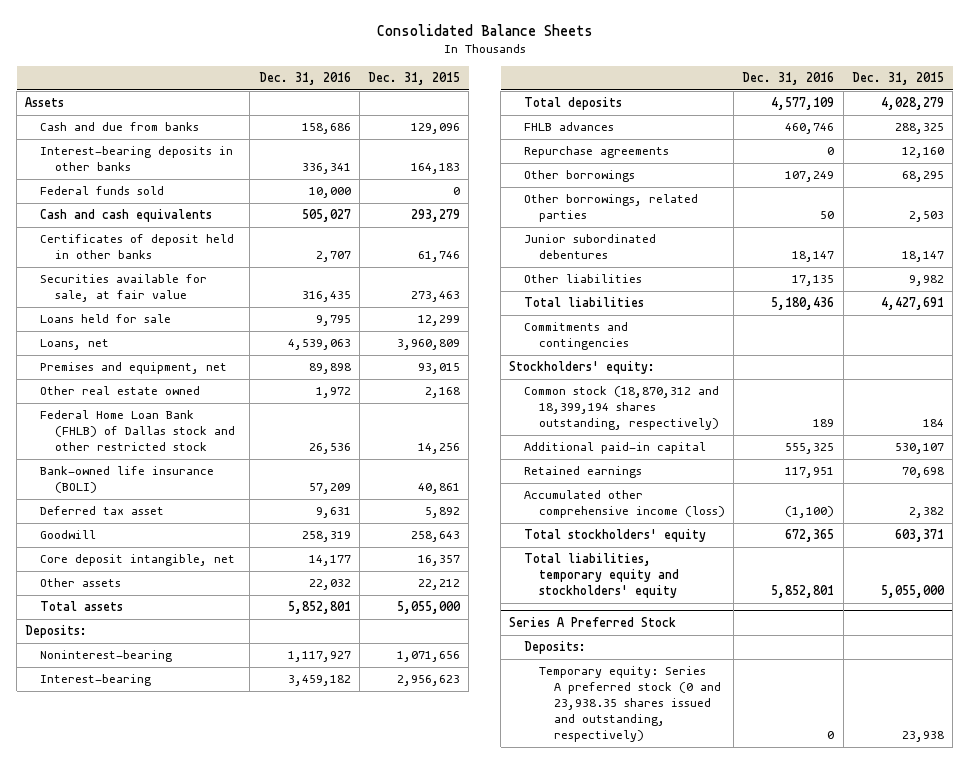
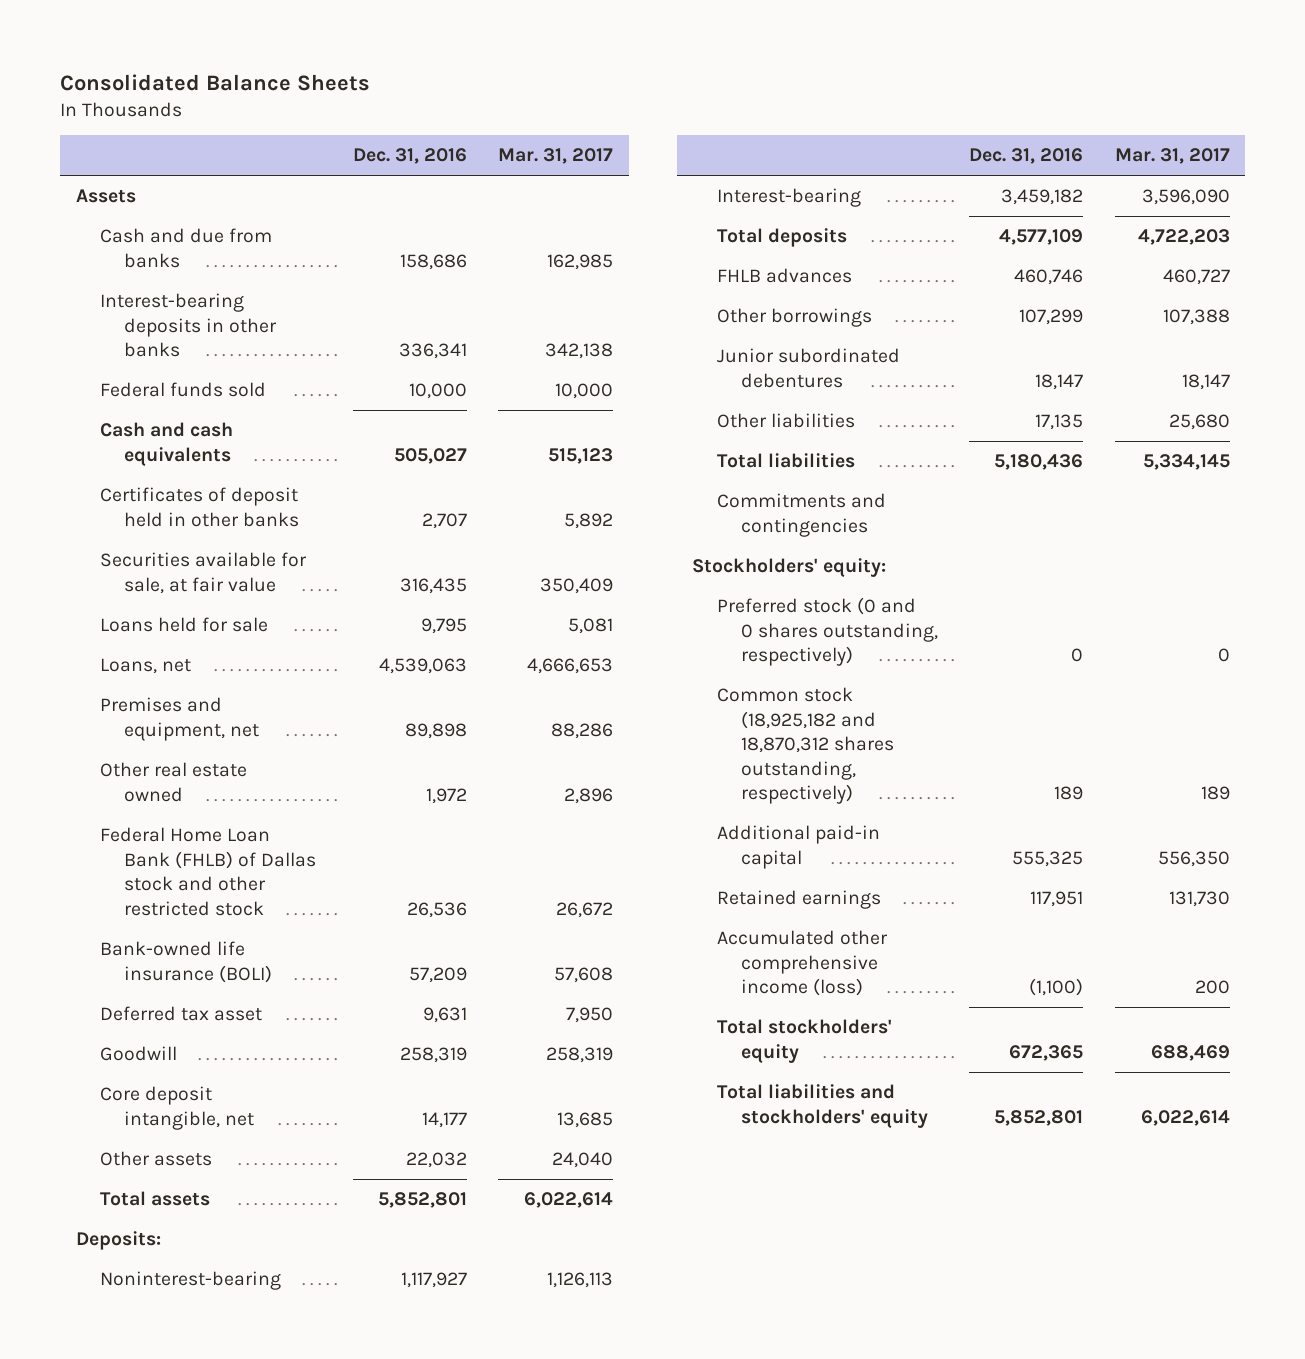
- | Dec. 31, 2016 | Dec. 31, 2015
+ | Dec. 31, 2016 | Mar. 31, 2017
- Repurchase agreements | 0 | 12,160
- Other borrowings | 107,249 | 68,295
- Other borrowings, related parties | 50 | 2,503
+ Other borrowings | 107,299 | 107,388
- Common stock (18,870,312 and 18,399,194 shares outstanding, respectively) | 189 | 184
+ Preferred stock (0 and 0 shares outstanding, respectively) | 0 | 0
+ Common stock (18,925,182 and 18,870,312 shares outstanding, respectively) | 189 | 189
- Total liabilities, temporary equity and stockholders' equity | 5,852,801 | 5,055,000
- Series A Preferred Stock
- Deposits:
- Temporary equity: Series A preferred stock (0 and 23,938.35 shares issued and outstanding, respectively) | 0 | 23,938
+ Total liabilities and stockholders' equity | 5,852,801 | 6,022,614

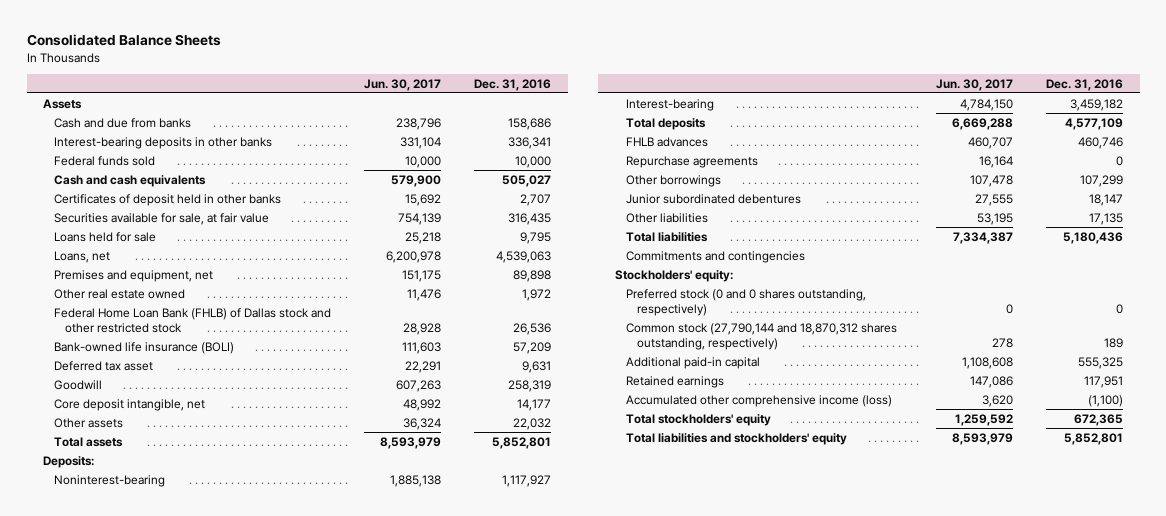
- | Dec. 31, 2016 | Mar. 31, 2017
+ | Jun. 30, 2017 | Dec. 31, 2016
+ Repurchase agreements | 16,164 | 0
- Common stock (18,925,182 and 18,870,312 shares outstanding, respectively) | 189 | 189
+ Common stock (27,790,144 and 18,870,312 shares outstanding, respectively) | 278 | 189

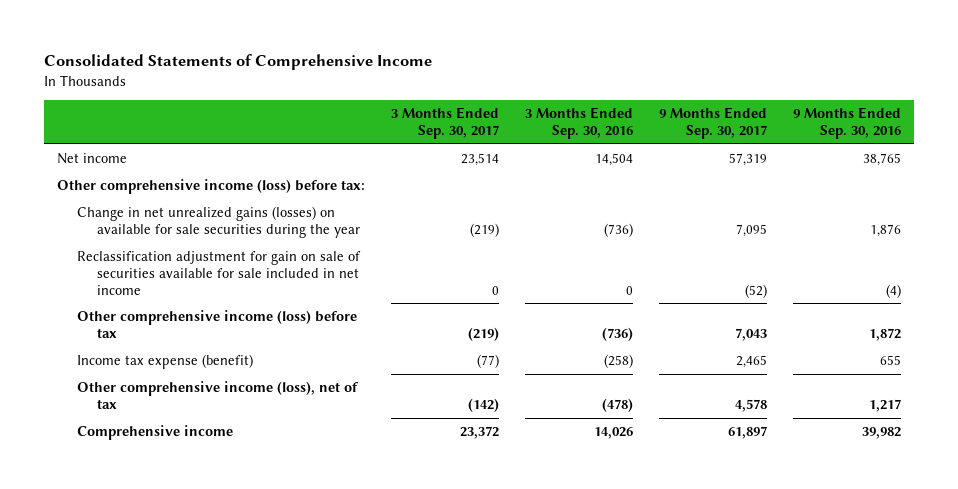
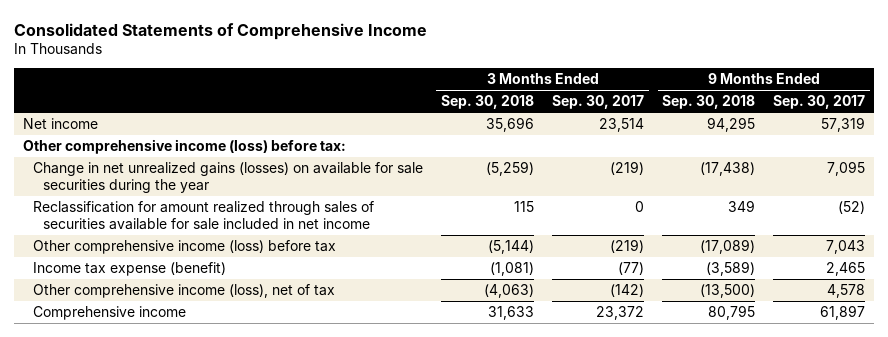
- | 3 Months Ended Sep. 30, 2017 | 3 Months Ended Sep. 30, 2016 | 9 Months Ended Sep. 30, 2017 | 9 Months Ended Sep. 30, 2016
+ | 3 Months Ended Sep. 30, 2018 | 3 Months Ended Sep. 30, 2017 | 9 Months Ended Sep. 30, 2018 | 9 Months Ended Sep. 30, 2017
- Reclassification adjustment for gain on sale of securities available for sale included in net income | 0 | 0 | (52) | (4)
+ Reclassification for amount realized through sales of securities available for sale included in net income | 115 | 0 | 349 | (52)

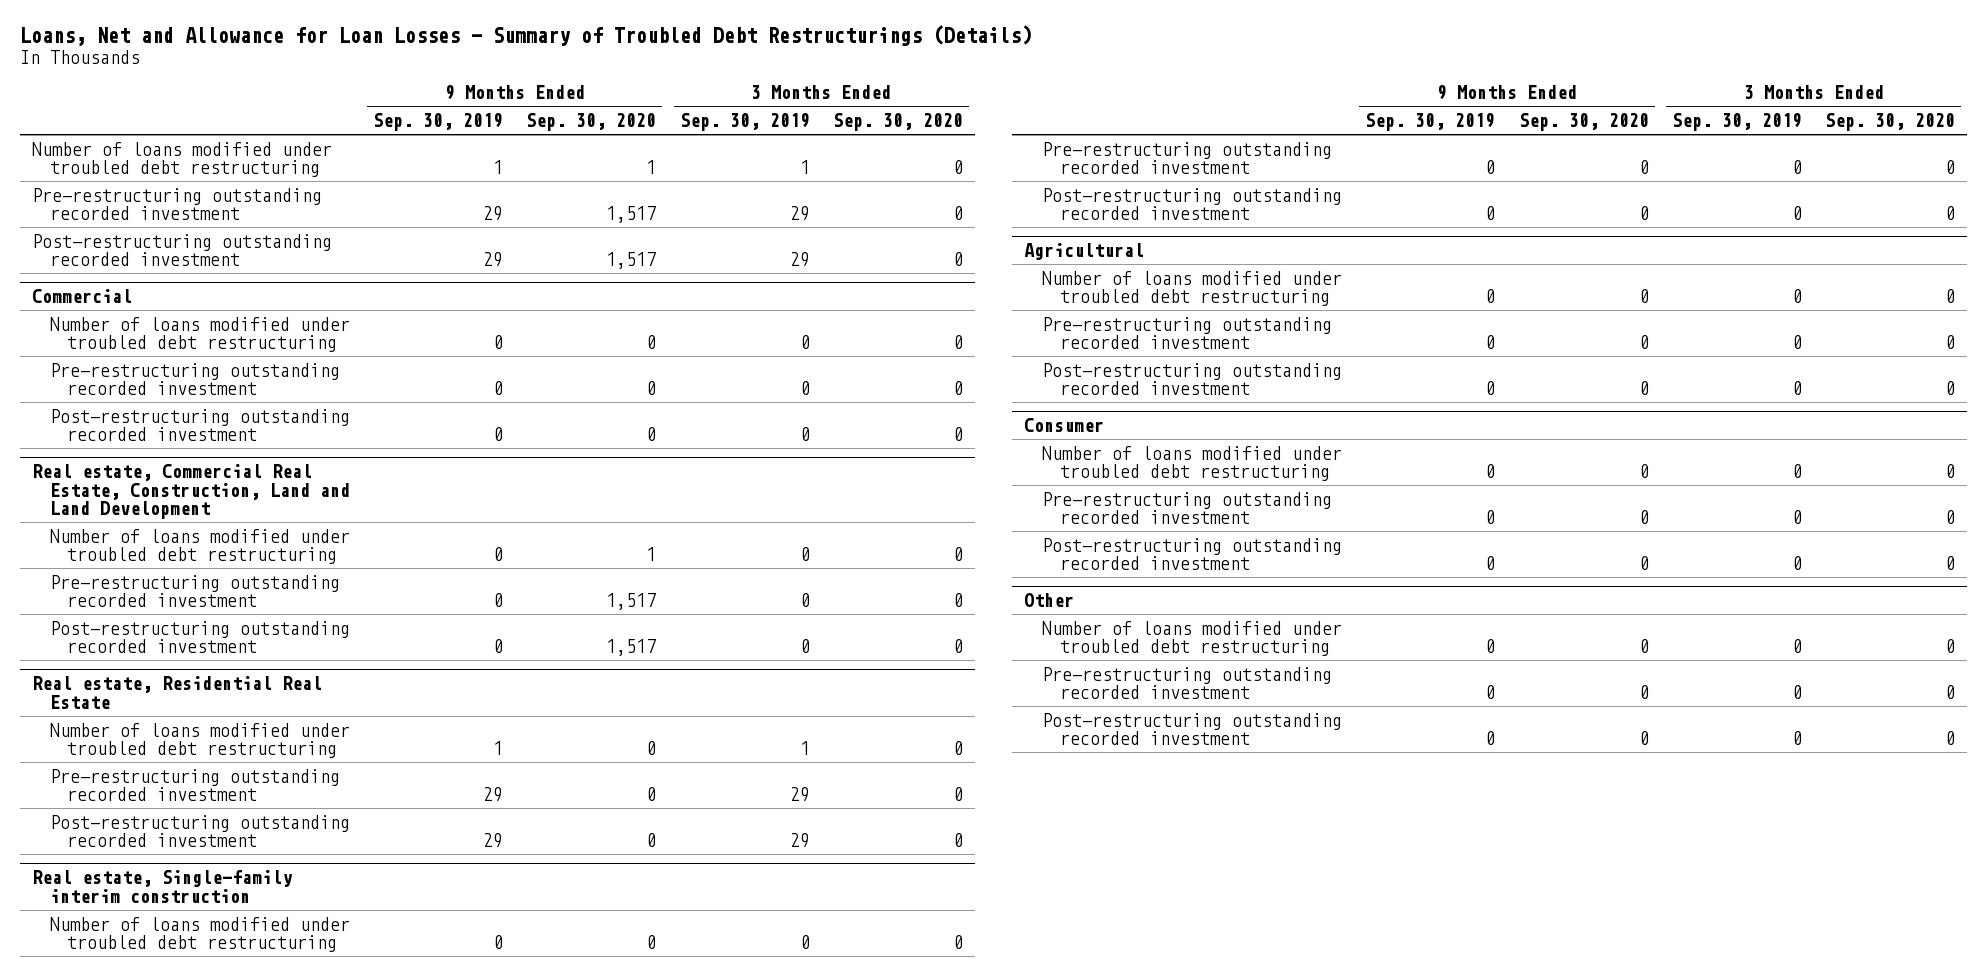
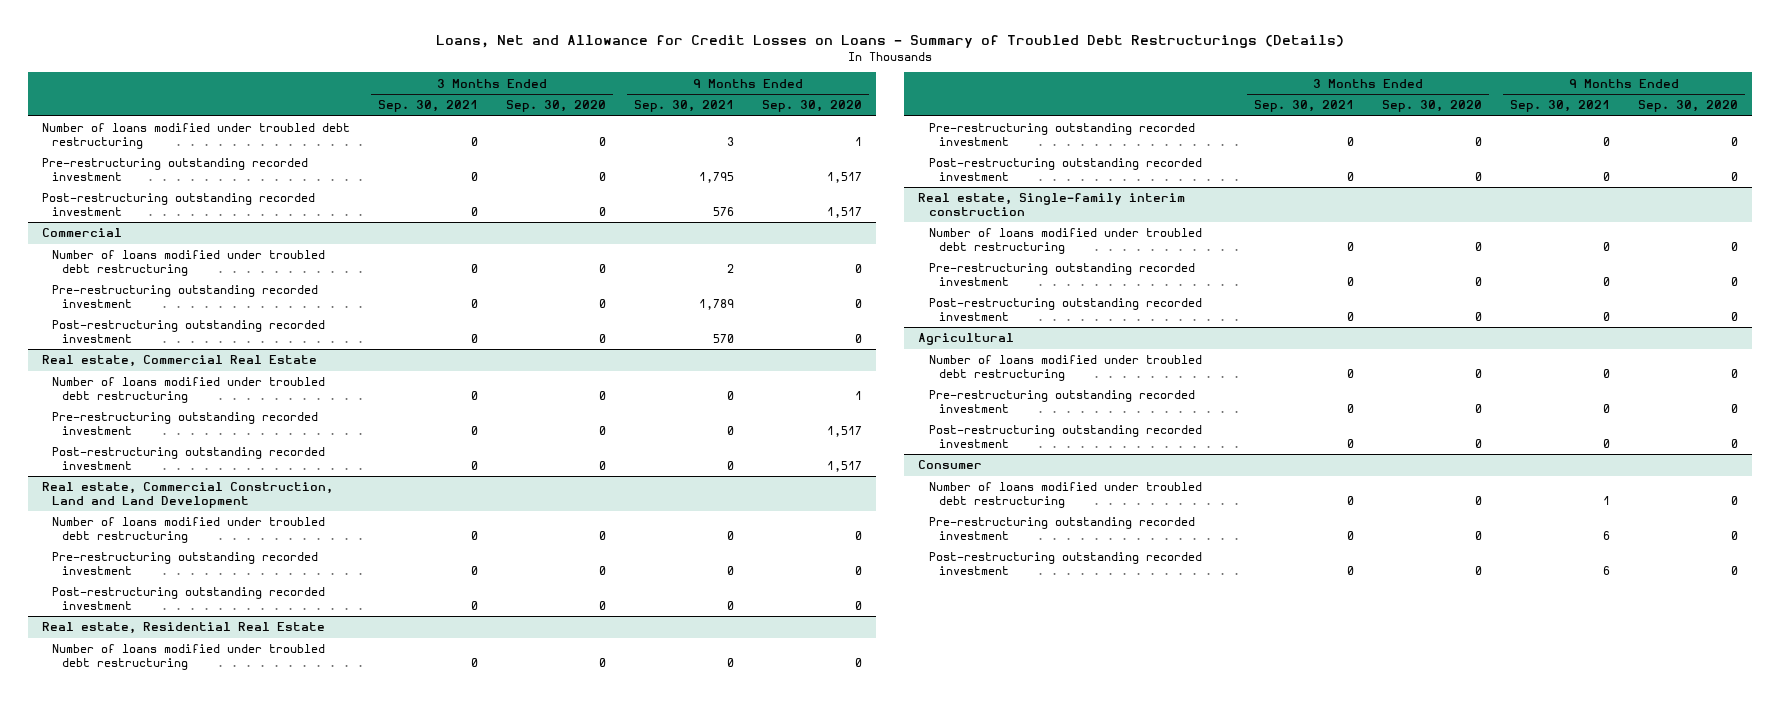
- Loans, Net and Allowance for Loan Losses - Summary of Troubled Debt Restructurings (Details)
+ Loans, Net and Allowance for Credit Losses on Loans - Summary of Troubled Debt Restructurings (Details)
- | 9 Months Ended Sep. 30, 2019 | 9 Months Ended Sep. 30, 2020 | 3 Months Ended Sep. 30, 2019 | 3 Months Ended Sep. 30, 2020
+ | 3 Months Ended Sep. 30, 2021 | 3 Months Ended Sep. 30, 2020 | 9 Months Ended Sep. 30, 2021 | 9 Months Ended Sep. 30, 2020
- Real estate, Commercial Real Estate, Construction, Land and Land Development
+ Real estate, Commercial Real Estate
+ Real estate, Commercial Construction, Land and Land Development
+ Number of loans modified under troubled debt restructuring | 0 | 0 | 0 | 0
+ Pre-restructuring outstanding recorded investment | 0 | 0 | 0 | 0
+ Post-restructuring outstanding recorded investment | 0 | 0 | 0 | 0
- Other
- Number of loans modified under troubled debt restructuring | 0 | 0 | 0 | 0
- Pre-restructuring outstanding recorded investment | 0 | 0 | 0 | 0
- Post-restructuring outstanding recorded investment | 0 | 0 | 0 | 0

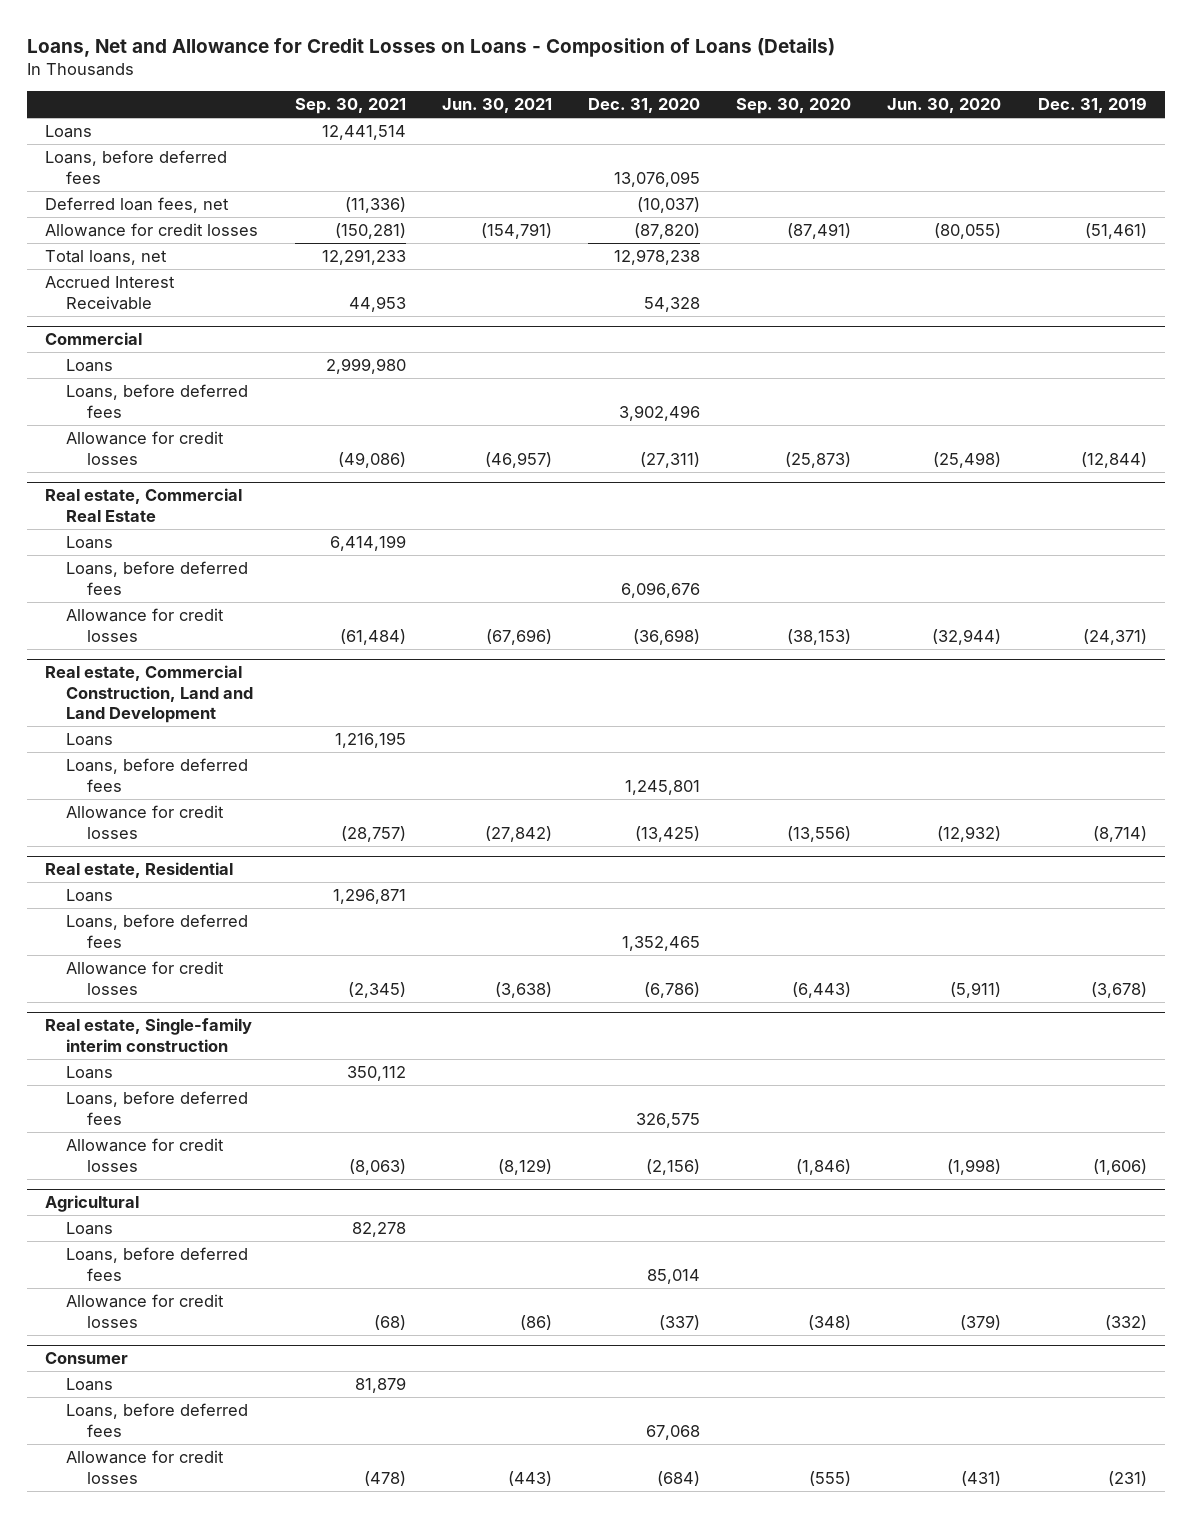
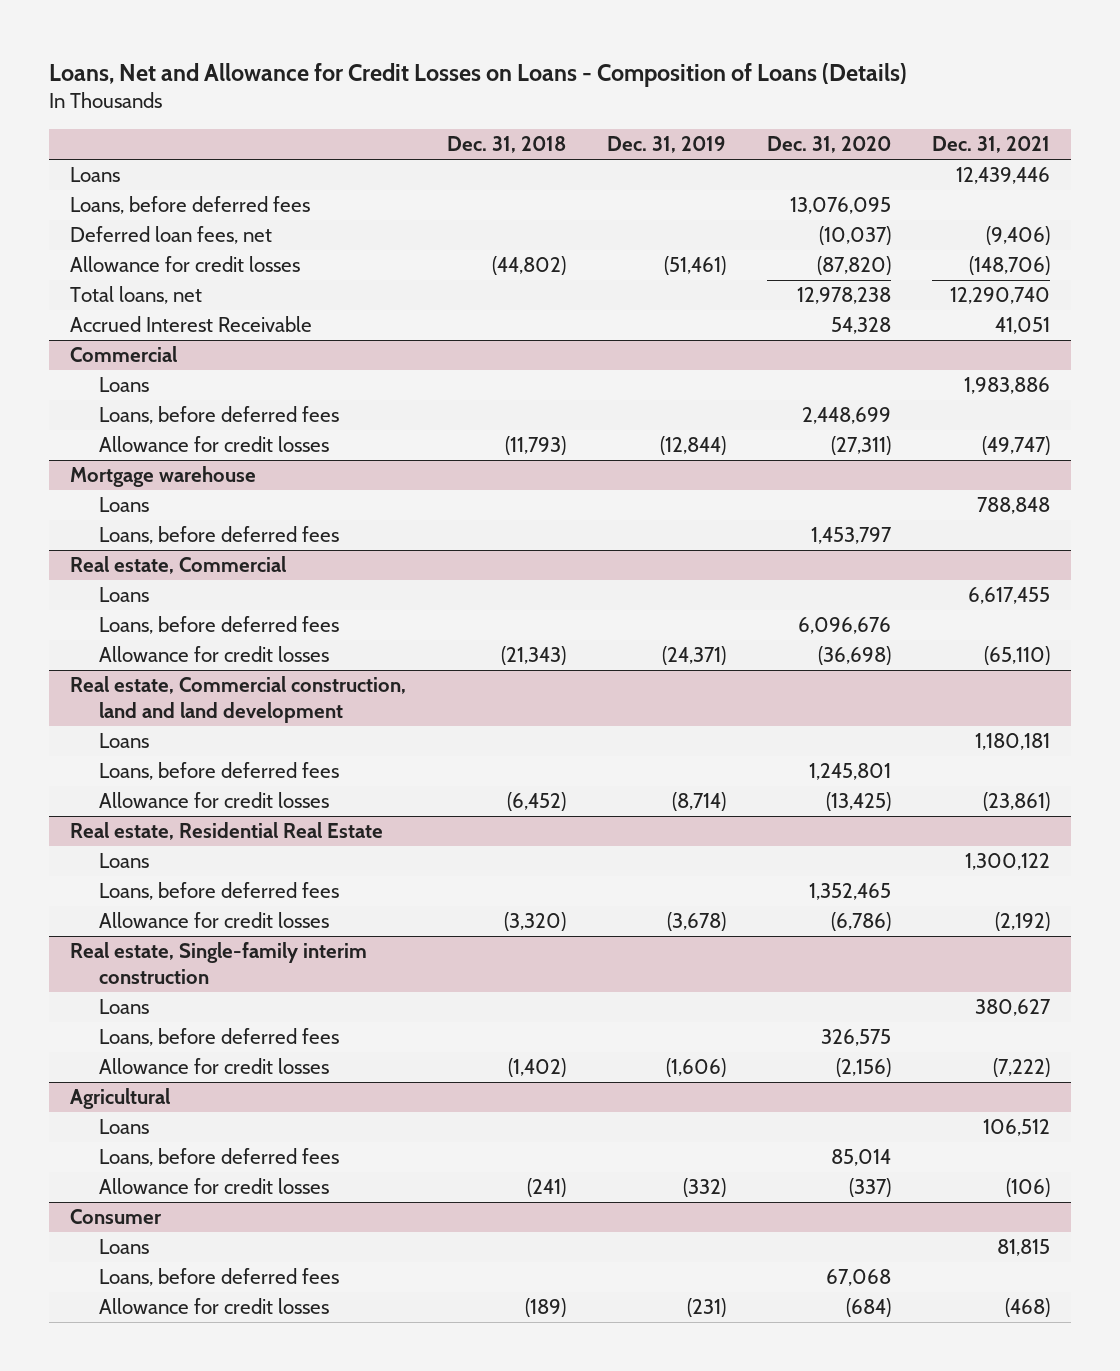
- | Sep. 30, 2021 | Jun. 30, 2021 | Dec. 31, 2020 | Sep. 30, 2020 | Jun. 30, 2020 | Dec. 31, 2019
+ | Dec. 31, 2018 | Dec. 31, 2019 | Dec. 31, 2020 | Dec. 31, 2021
@ Commercial
- Loans, before deferred fees | | | 3,902,496 | | |
+ Loans, before deferred fees | | | 2,448,699 |
- Real estate, Commercial Real Estate
+ Mortgage warehouse
+ Loans, before deferred fees | | | 1,453,797 |
+ Real estate, Commercial
+ Loans | | | | 6,617,455
- Real estate, Commercial Construction, Land and Land Development
+ Real estate, Commercial construction, land and land development
- Real estate, Residential
+ Real estate, Residential Real Estate

